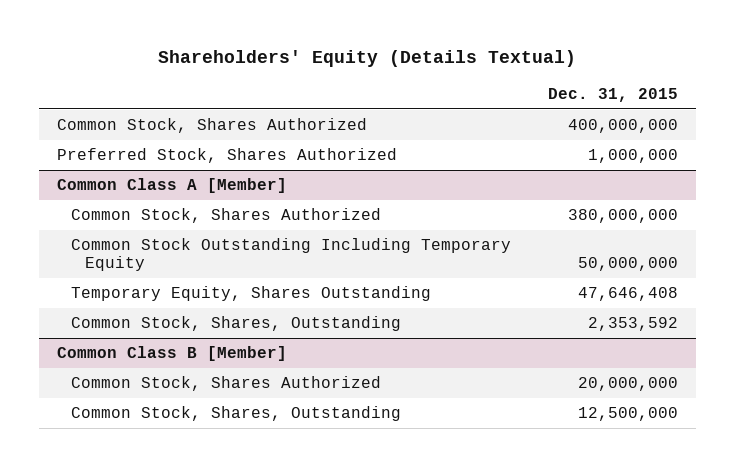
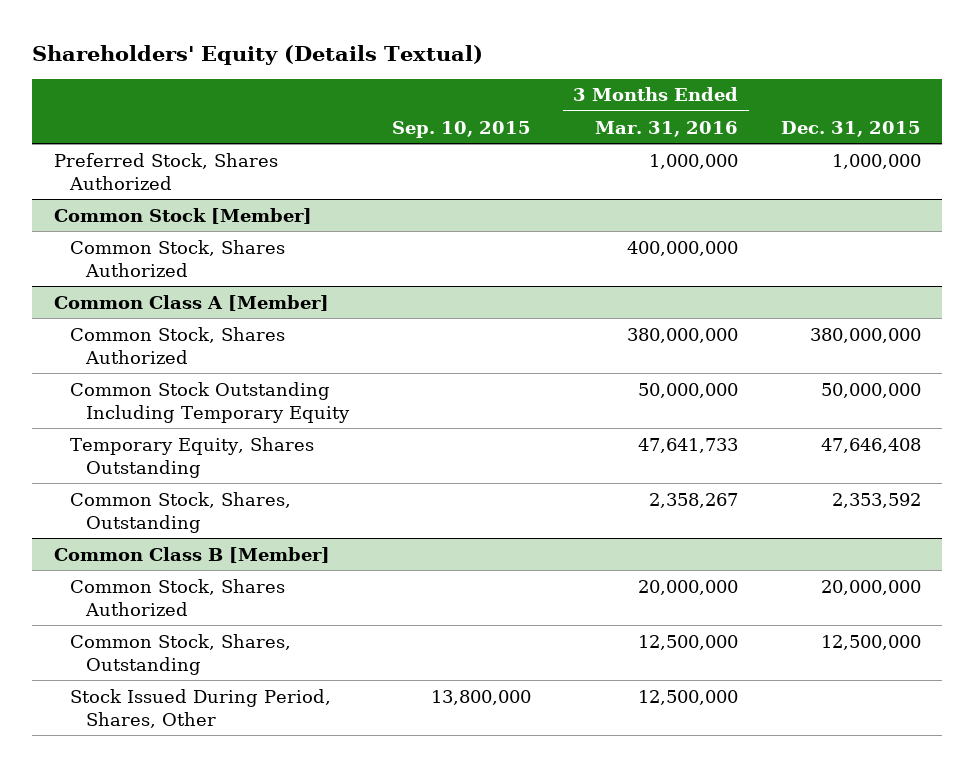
- | Dec. 31, 2015
+ | Sep. 10, 2015 | 3 Months Ended Mar. 31, 2016 | Dec. 31, 2015
- Common Stock, Shares Authorized | 400,000,000
+ Common Stock [Member]
+ Common Stock, Shares Authorized | | 400,000,000 |
@ Common Class B [Member]
+ Stock Issued During Period, Shares, Other | 13,800,000 | 12,500,000 |

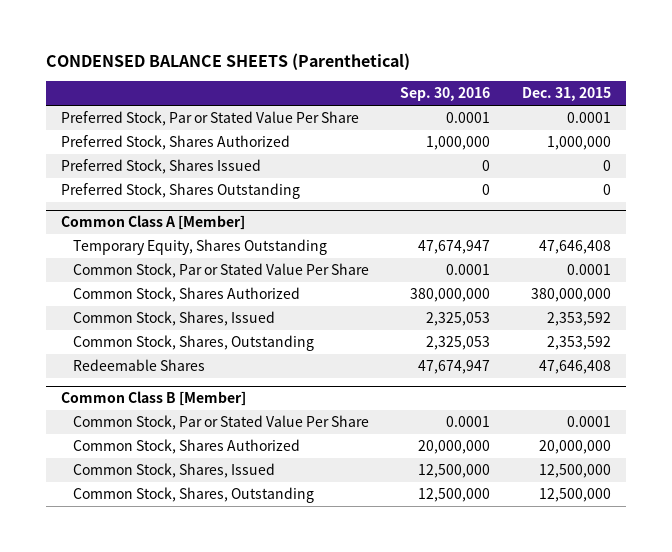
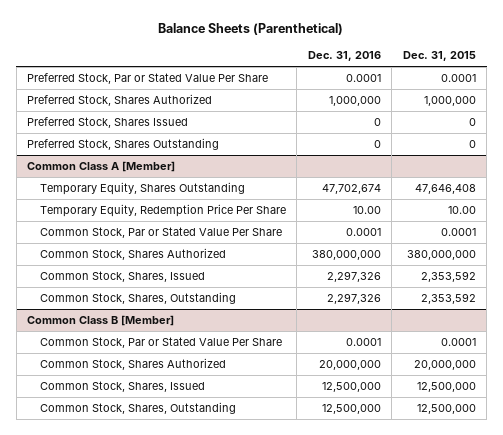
- CONDENSED BALANCE SHEETS (Parenthetical)
+ Balance Sheets (Parenthetical)
- | Sep. 30, 2016 | Dec. 31, 2015
+ | Dec. 31, 2016 | Dec. 31, 2015
@ Common Class A [Member]
+ Temporary Equity, Redemption Price Per Share | 10.00 | 10.00
- Redeemable Shares | 47,674,947 | 47,646,408

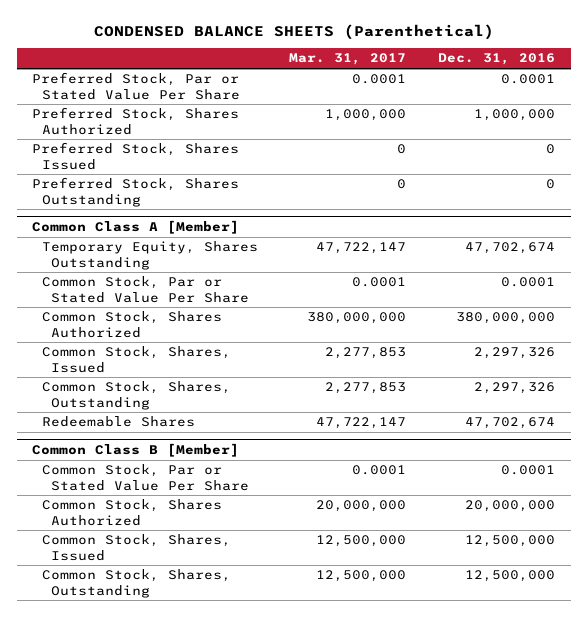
- Balance Sheets (Parenthetical)
+ CONDENSED BALANCE SHEETS (Parenthetical)
- | Dec. 31, 2016 | Dec. 31, 2015
+ | Mar. 31, 2017 | Dec. 31, 2016
@ Common Class A [Member]
- Temporary Equity, Redemption Price Per Share | 10.00 | 10.00
+ Redeemable Shares | 47,722,147 | 47,702,674

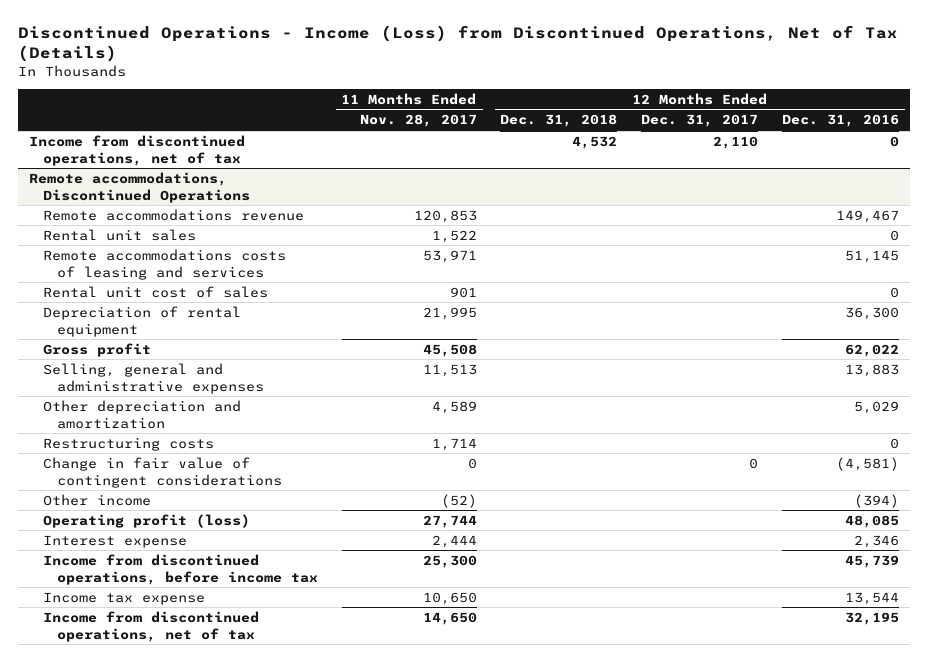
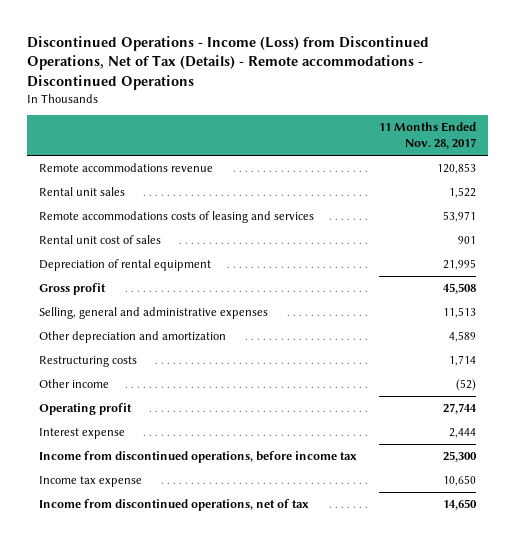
- Discontinued Operations - Income (Loss) from Discontinued Operations, Net of Tax (Details)
+ Discontinued Operations - Income (Loss) from Discontinued Operations, Net of Tax (Details) - Remote accommodations - Discontinued Operations
- | 11 Months Ended Nov. 28, 2017 | 12 Months Ended Dec. 31, 2018 | 12 Months Ended Dec. 31, 2017 | 12 Months Ended Dec. 31, 2016
+ | 11 Months Ended Nov. 28, 2017
- Income from discontinued operations, net of tax | | 4,532 | 2,110 | 0
- Remote accommodations, Discontinued Operations
- Change in fair value of contingent considerations | 0 | | 0 | (4,581)
- Operating profit (loss) | 27,744 | | | 48,085
+ Operating profit | 27,744

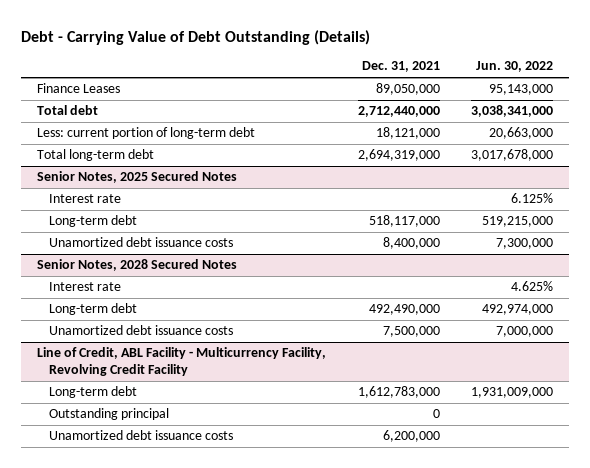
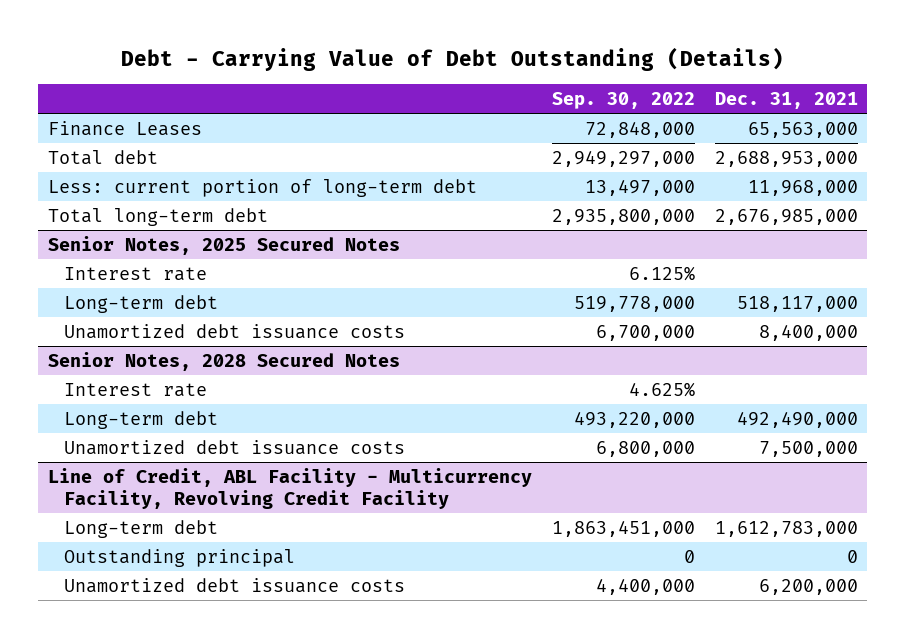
- | Dec. 31, 2021 | Jun. 30, 2022
+ | Sep. 30, 2022 | Dec. 31, 2021
- Finance Leases | 89,050,000 | 95,143,000
- Total debt | 2,712,440,000 | 3,038,341,000
- Less: current portion of long-term debt | 18,121,000 | 20,663,000
- Total long-term debt | 2,694,319,000 | 3,017,678,000
+ Finance Leases | 72,848,000 | 65,563,000
+ Total debt | 2,949,297,000 | 2,688,953,000
+ Less: current portion of long-term debt | 13,497,000 | 11,968,000
+ Total long-term debt | 2,935,800,000 | 2,676,985,000

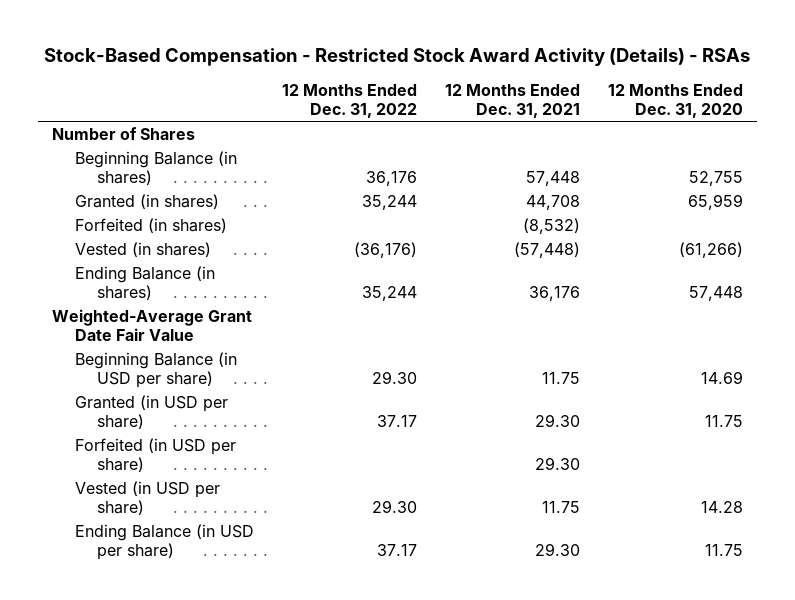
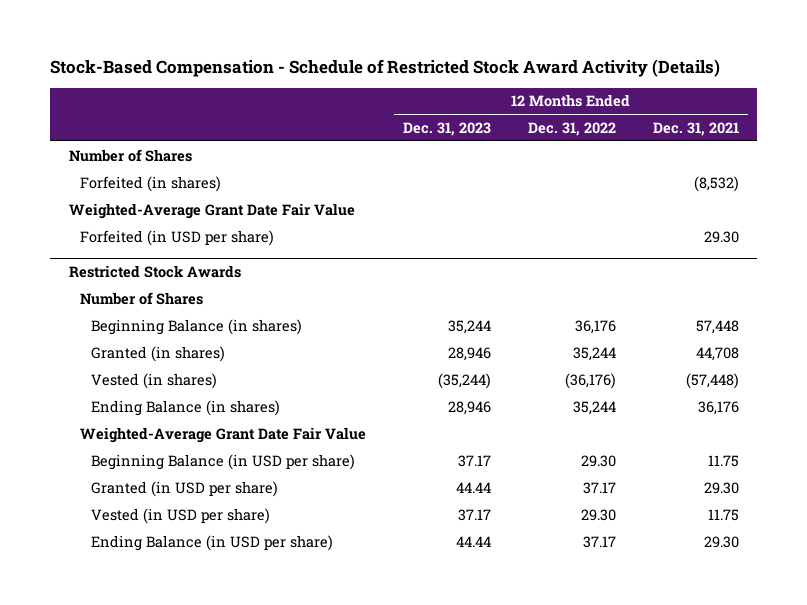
- Stock-Based Compensation - Restricted Stock Award Activity (Details) - RSAs
+ Stock-Based Compensation - Schedule of Restricted Stock Award Activity (Details)
- | 12 Months Ended Dec. 31, 2022 | 12 Months Ended Dec. 31, 2021 | 12 Months Ended Dec. 31, 2020
+ | 12 Months Ended Dec. 31, 2023 | 12 Months Ended Dec. 31, 2022 | 12 Months Ended Dec. 31, 2021
moved up: Forfeited (in shares) | | | (8,532)
+ Weighted-Average Grant Date Fair Value
moved up: Forfeited (in USD per share) | | | 29.30
+ Restricted Stock Awards
+ Number of Shares

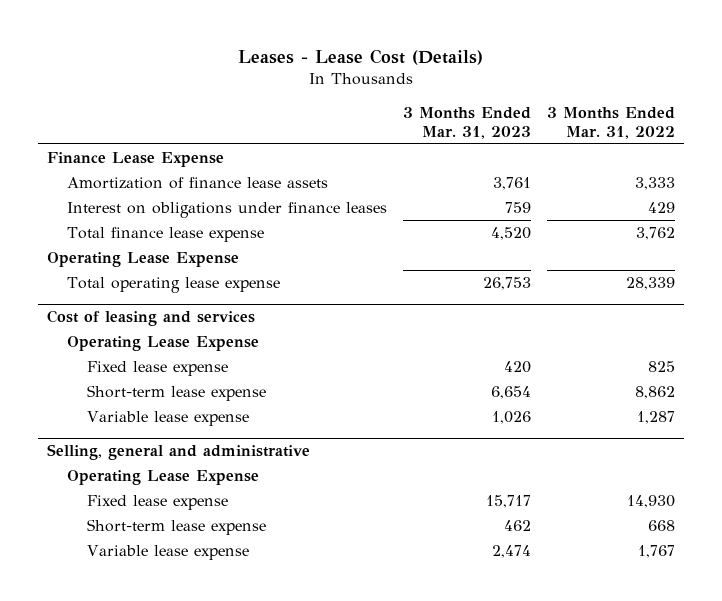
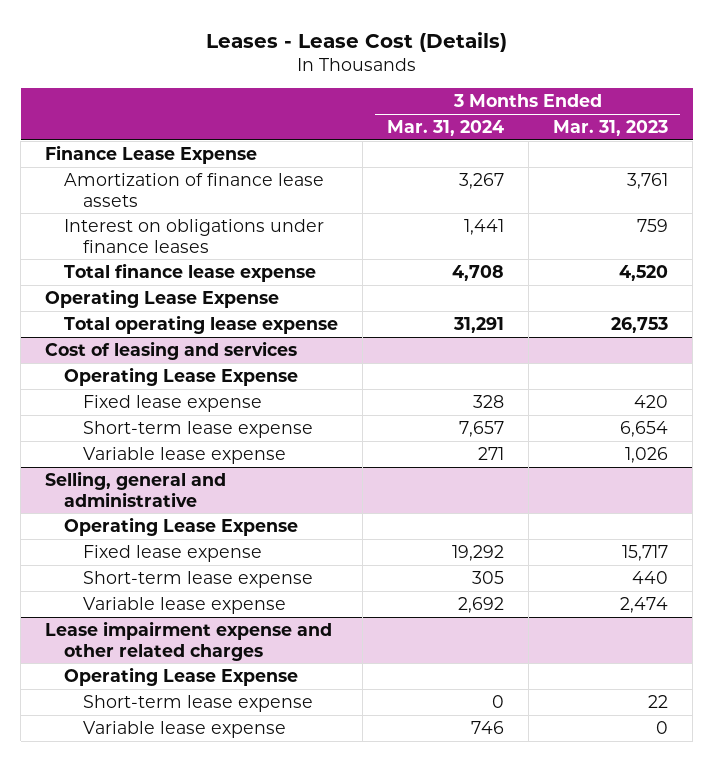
- | 3 Months Ended Mar. 31, 2023 | 3 Months Ended Mar. 31, 2022
+ | 3 Months Ended Mar. 31, 2024 | 3 Months Ended Mar. 31, 2023
@ Selling, general and administrative
- Short-term lease expense | 462 | 668
+ Short-term lease expense | 305 | 440
+ Lease impairment expense and other related charges
+ Operating Lease Expense
+ Short-term lease expense | 0 | 22
+ Variable lease expense | 746 | 0

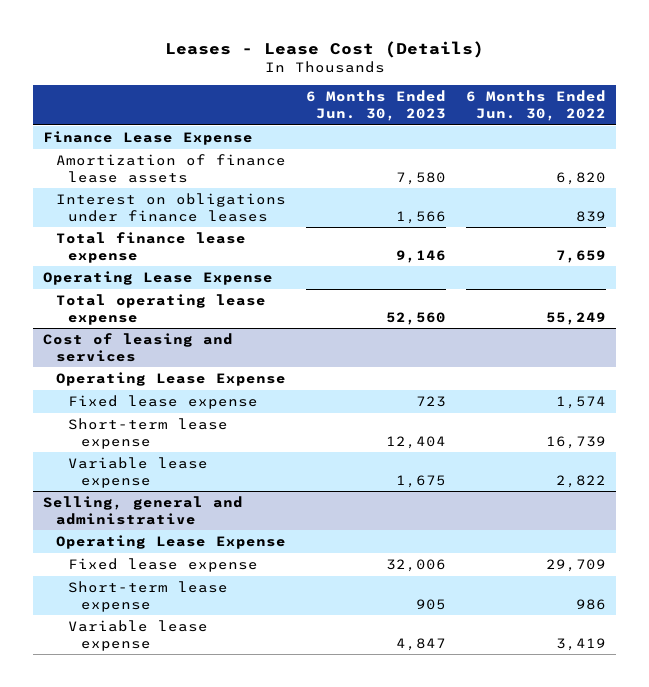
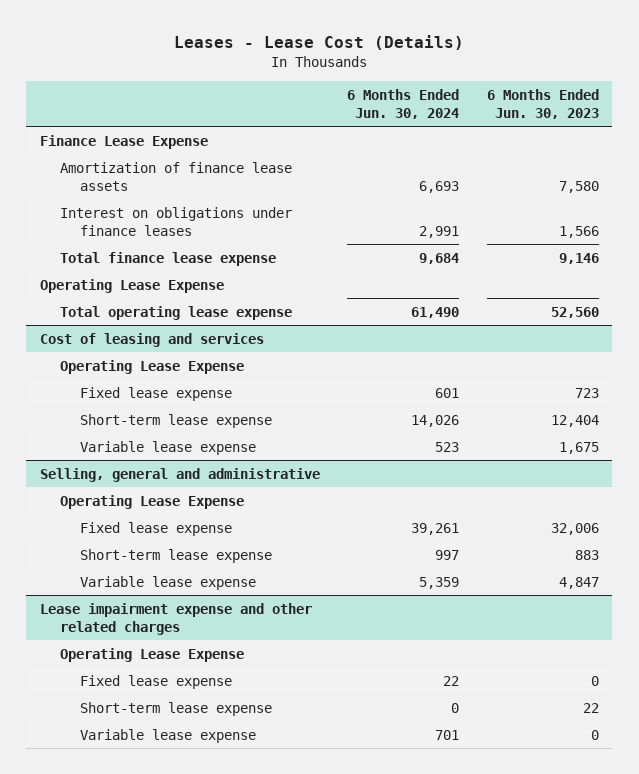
- | 6 Months Ended Jun. 30, 2023 | 6 Months Ended Jun. 30, 2022
+ | 6 Months Ended Jun. 30, 2024 | 6 Months Ended Jun. 30, 2023
@ Selling, general and administrative
- Short-term lease expense | 905 | 986
+ Short-term lease expense | 997 | 883
+ Lease impairment expense and other related charges
+ Operating Lease Expense
+ Fixed lease expense | 22 | 0
+ Short-term lease expense | 0 | 22
+ Variable lease expense | 701 | 0

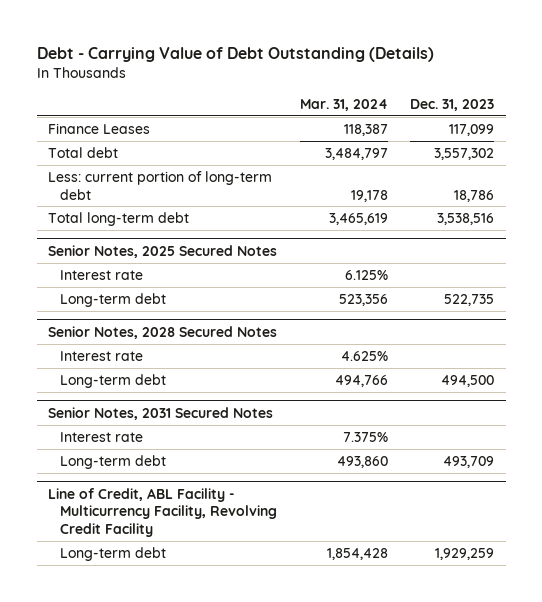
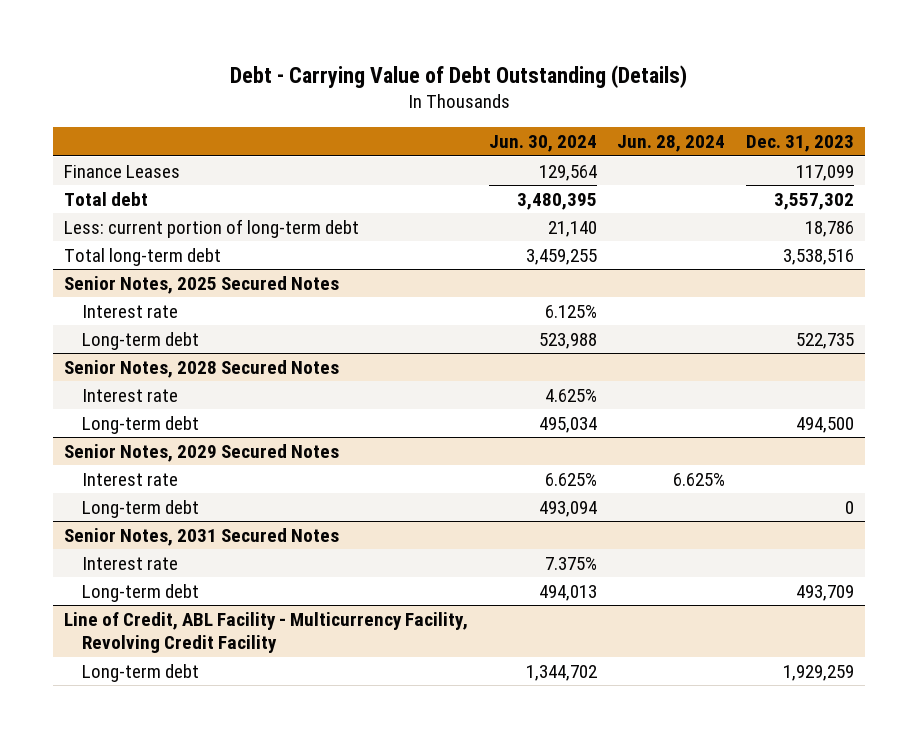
- | Mar. 31, 2024 | Dec. 31, 2023
+ | Jun. 30, 2024 | Jun. 28, 2024 | Dec. 31, 2023
+ Senior Notes, 2029 Secured Notes
+ Interest rate | 6.625% | 6.625% |
+ Long-term debt | 493,094 | | 0

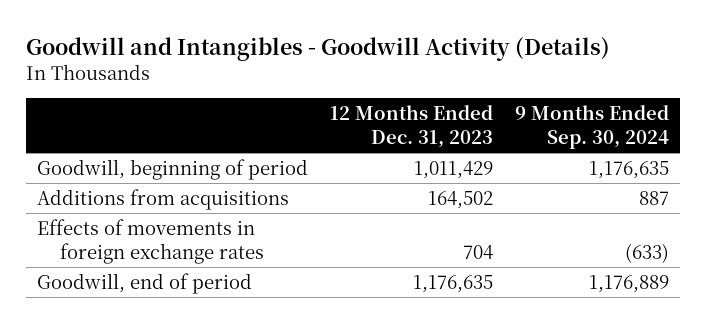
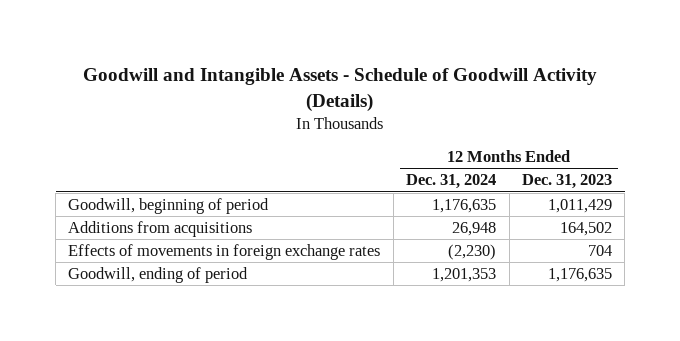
- Goodwill and Intangibles - Goodwill Activity (Details)
+ Goodwill and Intangible Assets - Schedule of Goodwill Activity (Details)
- | 12 Months Ended Dec. 31, 2023 | 9 Months Ended Sep. 30, 2024
+ | 12 Months Ended Dec. 31, 2024 | 12 Months Ended Dec. 31, 2023
- Goodwill, end of period | 1,176,635 | 1,176,889
+ Goodwill, ending of period | 1,201,353 | 1,176,635

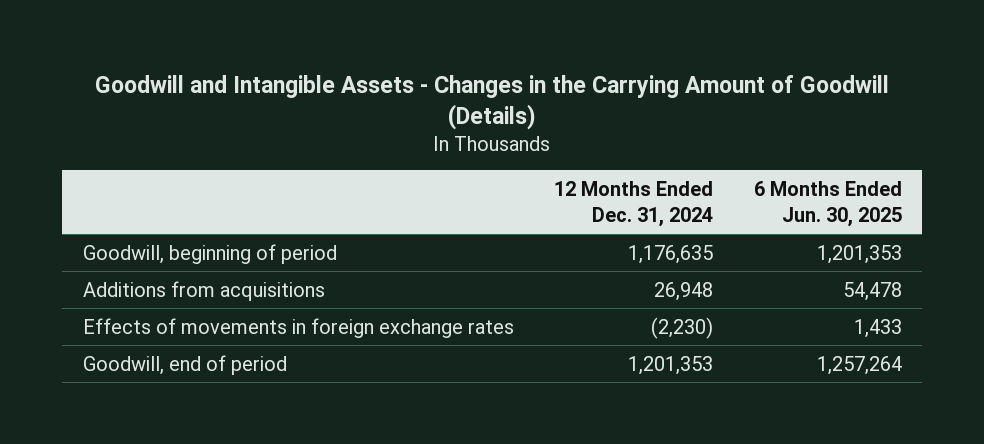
- Goodwill and Intangible Assets - Schedule of Goodwill Activity (Details)
+ Goodwill and Intangible Assets - Changes in the Carrying Amount of Goodwill (Details)
- | 12 Months Ended Dec. 31, 2024 | 12 Months Ended Dec. 31, 2023
+ | 12 Months Ended Dec. 31, 2024 | 6 Months Ended Jun. 30, 2025
- Goodwill, ending of period | 1,201,353 | 1,176,635
+ Goodwill, end of period | 1,201,353 | 1,257,264

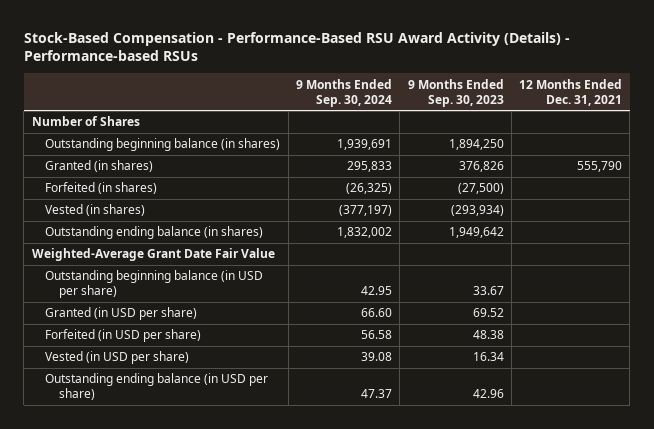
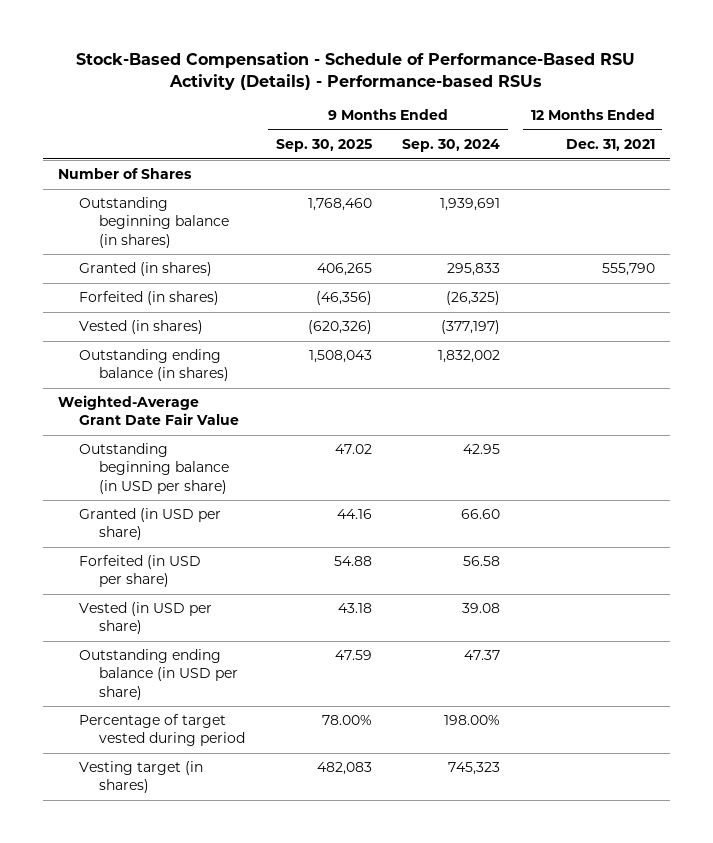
- Stock-Based Compensation - Performance-Based RSU Award Activity (Details) - Performance-based RSUs
+ Stock-Based Compensation - Schedule of Performance-Based RSU Activity (Details) - Performance-based RSUs
- | 9 Months Ended Sep. 30, 2024 | 9 Months Ended Sep. 30, 2023 | 12 Months Ended Dec. 31, 2021
+ | 9 Months Ended Sep. 30, 2025 | 9 Months Ended Sep. 30, 2024 | 12 Months Ended Dec. 31, 2021
+ Percentage of target vested during period | 78.00% | 198.00% |
+ Vesting target (in shares) | 482,083 | 745,323 |

